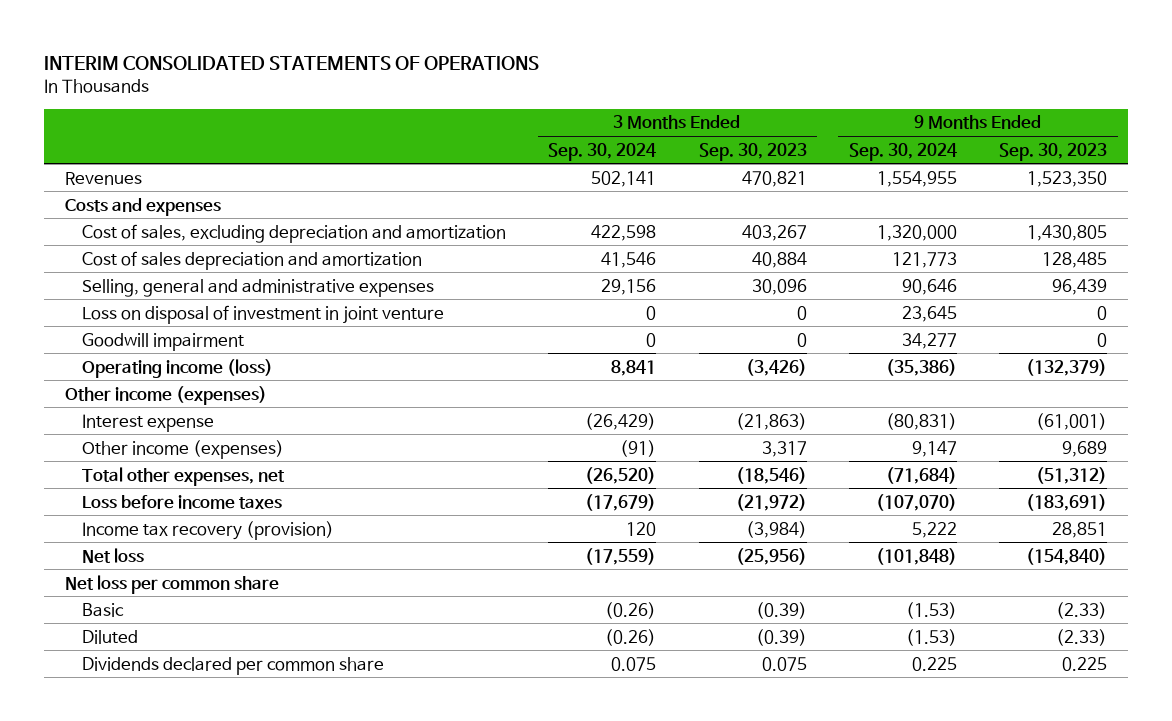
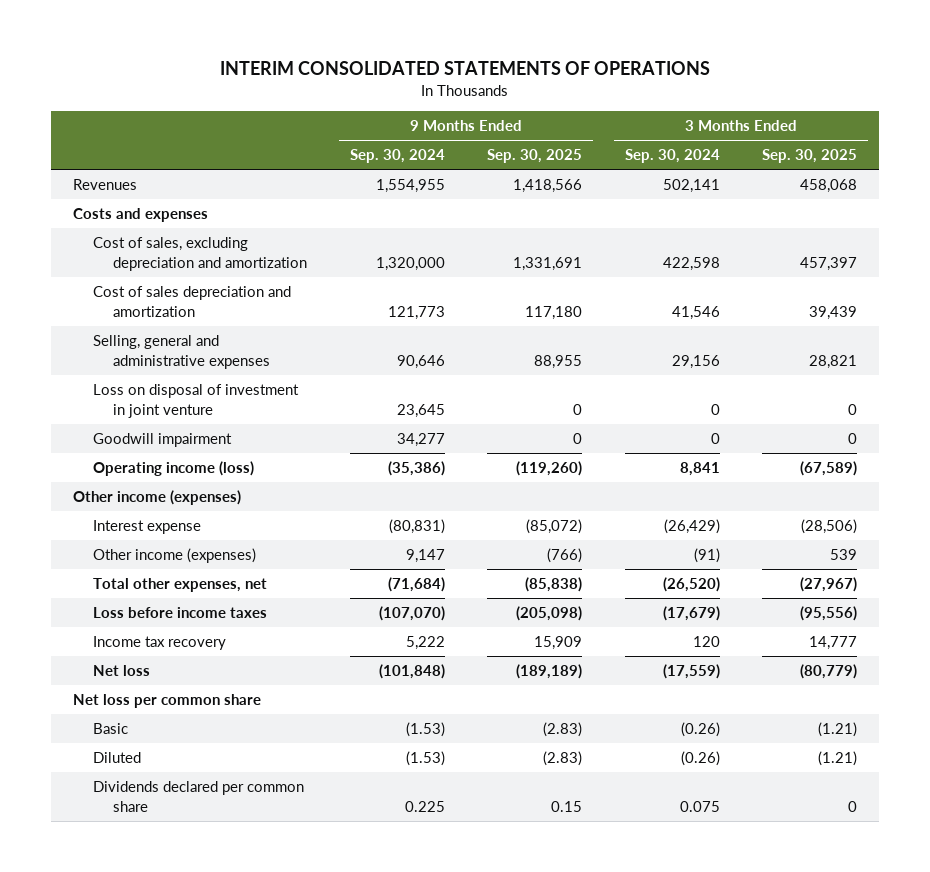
- | 3 Months Ended Sep. 30, 2024 | 3 Months Ended Sep. 30, 2023 | 9 Months Ended Sep. 30, 2024 | 9 Months Ended Sep. 30, 2023
+ | 9 Months Ended Sep. 30, 2024 | 9 Months Ended Sep. 30, 2025 | 3 Months Ended Sep. 30, 2024 | 3 Months Ended Sep. 30, 2025
- Income tax recovery (provision) | 120 | (3,984) | 5,222 | 28,851
+ Income tax recovery | 5,222 | 15,909 | 120 | 14,777

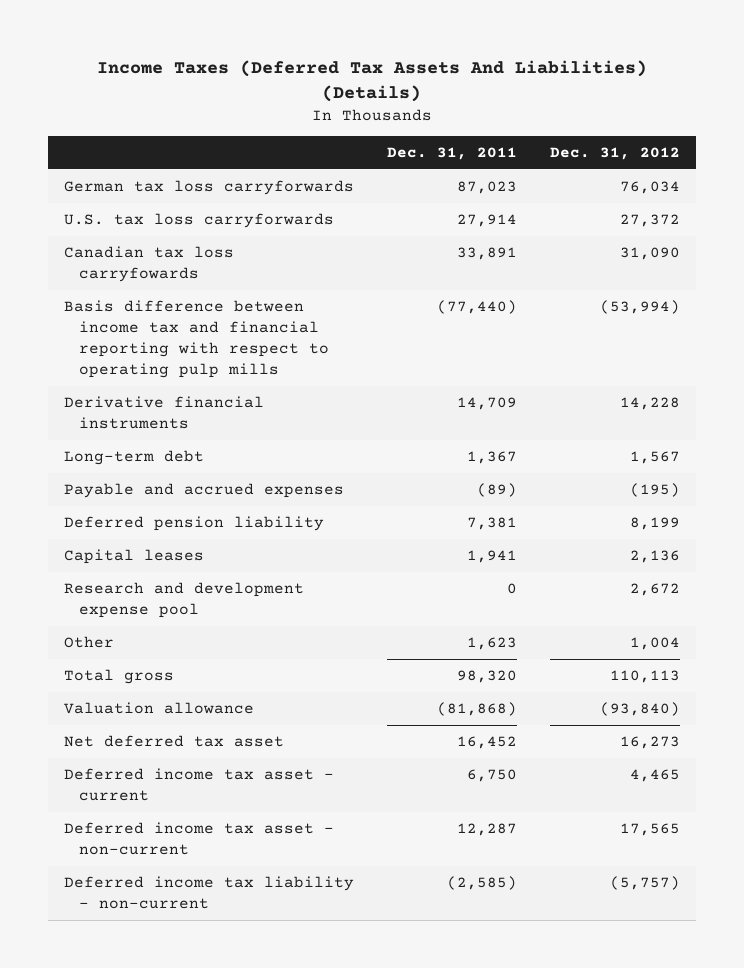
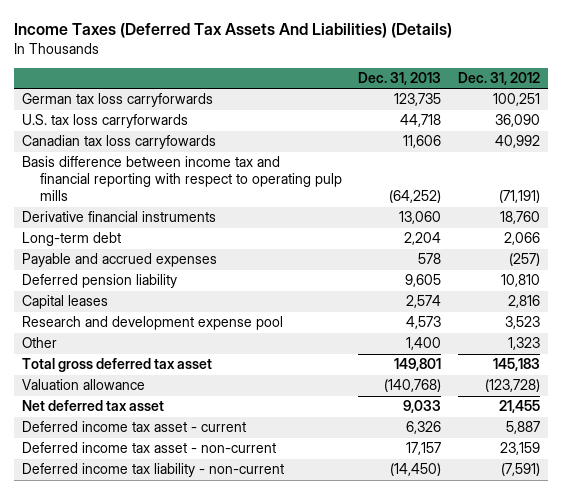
- | Dec. 31, 2011 | Dec. 31, 2012
+ | Dec. 31, 2013 | Dec. 31, 2012
- German tax loss carryforwards | 87,023 | 76,034
- U.S. tax loss carryforwards | 27,914 | 27,372
- Canadian tax loss carryfowards | 33,891 | 31,090
- Basis difference between income tax and financial reporting with respect to operating pulp mills | (77,440) | (53,994)
- Derivative financial instruments | 14,709 | 14,228
- Long-term debt | 1,367 | 1,567
- Payable and accrued expenses | (89) | (195)
- Deferred pension liability | 7,381 | 8,199
- Capital leases | 1,941 | 2,136
- Research and development expense pool | 0 | 2,672
- Other | 1,623 | 1,004
- Total gross | 98,320 | 110,113
- Valuation allowance | (81,868) | (93,840)
- Net deferred tax asset | 16,452 | 16,273
- Deferred income tax asset - current | 6,750 | 4,465
- Deferred income tax asset - non-current | 12,287 | 17,565
- Deferred income tax liability - non-current | (2,585) | (5,757)
+ German tax loss carryforwards | 123,735 | 100,251
+ U.S. tax loss carryforwards | 44,718 | 36,090
+ Canadian tax loss carryfowards | 11,606 | 40,992
+ Basis difference between income tax and financial reporting with respect to operating pulp mills | (64,252) | (71,191)
+ Derivative financial instruments | 13,060 | 18,760
+ Long-term debt | 2,204 | 2,066
+ Payable and accrued expenses | 578 | (257)
+ Deferred pension liability | 9,605 | 10,810
+ Capital leases | 2,574 | 2,816
+ Research and development expense pool | 4,573 | 3,523
+ Other | 1,400 | 1,323
+ Total gross deferred tax asset | 149,801 | 145,183
+ Valuation allowance | (140,768) | (123,728)
+ Net deferred tax asset | 9,033 | 21,455
+ Deferred income tax asset - current | 6,326 | 5,887
+ Deferred income tax asset - non-current | 17,157 | 23,159
+ Deferred income tax liability - non-current | (14,450) | (7,591)

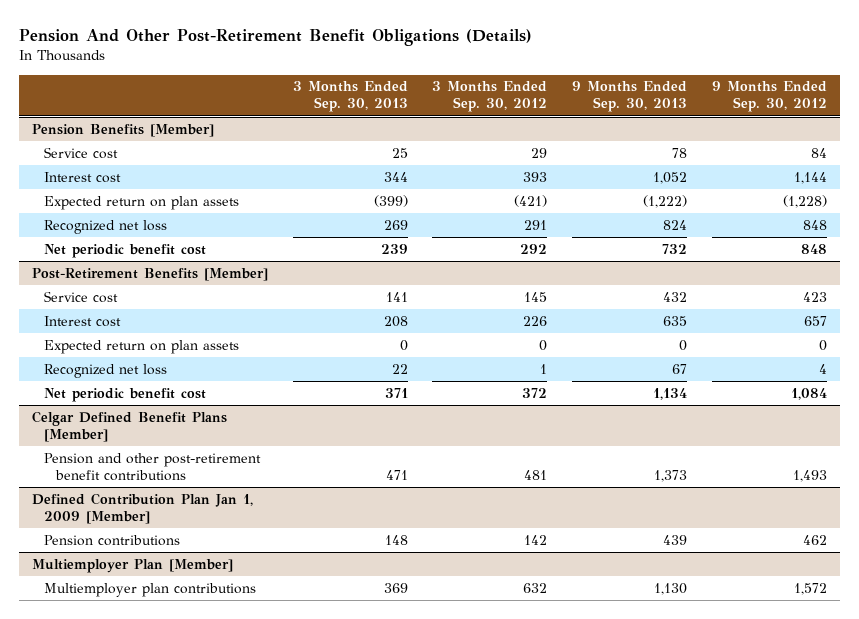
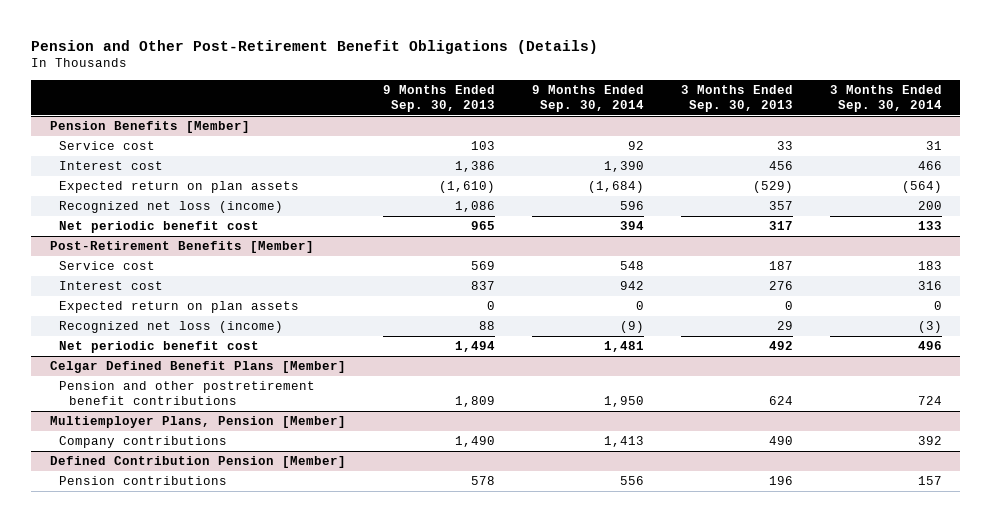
- Pension And Other Post-Retirement Benefit Obligations (Details)
+ Pension and Other Post-Retirement Benefit Obligations (Details)
- | 3 Months Ended Sep. 30, 2013 | 3 Months Ended Sep. 30, 2012 | 9 Months Ended Sep. 30, 2013 | 9 Months Ended Sep. 30, 2012
+ | 9 Months Ended Sep. 30, 2013 | 9 Months Ended Sep. 30, 2014 | 3 Months Ended Sep. 30, 2013 | 3 Months Ended Sep. 30, 2014
@ Pension Benefits [Member]
- Service cost | 25 | 29 | 78 | 84
- Interest cost | 344 | 393 | 1,052 | 1,144
- Expected return on plan assets | (399) | (421) | (1,222) | (1,228)
- Recognized net loss | 269 | 291 | 824 | 848
- Net periodic benefit cost | 239 | 292 | 732 | 848
+ Service cost | 103 | 92 | 33 | 31
+ Interest cost | 1,386 | 1,390 | 456 | 466
+ Expected return on plan assets | (1,610) | (1,684) | (529) | (564)
+ Recognized net loss (income) | 1,086 | 596 | 357 | 200
+ Net periodic benefit cost | 965 | 394 | 317 | 133
@ Post-Retirement Benefits [Member]
- Service cost | 141 | 145 | 432 | 423
- Interest cost | 208 | 226 | 635 | 657
+ Service cost | 569 | 548 | 187 | 183
+ Interest cost | 837 | 942 | 276 | 316
- Recognized net loss | 22 | 1 | 67 | 4
- Net periodic benefit cost | 371 | 372 | 1,134 | 1,084
+ Recognized net loss (income) | 88 | (9) | 29 | (3)
+ Net periodic benefit cost | 1,494 | 1,481 | 492 | 496
@ Celgar Defined Benefit Plans [Member]
- Pension and other post-retirement benefit contributions | 471 | 481 | 1,373 | 1,493
- Defined Contribution Plan Jan 1, 2009 [Member]
- Pension contributions | 148 | 142 | 439 | 462
- Multiemployer Plan [Member]
- Multiemployer plan contributions | 369 | 632 | 1,130 | 1,572
@ Celgar Defined Benefit Plans [Member]
+ Pension and other postretirement benefit contributions | 1,809 | 1,950 | 624 | 724
+ Multiemployer Plans, Pension [Member]
+ Company contributions | 1,490 | 1,413 | 490 | 392
+ Defined Contribution Pension [Member]
+ Pension contributions | 578 | 556 | 196 | 157

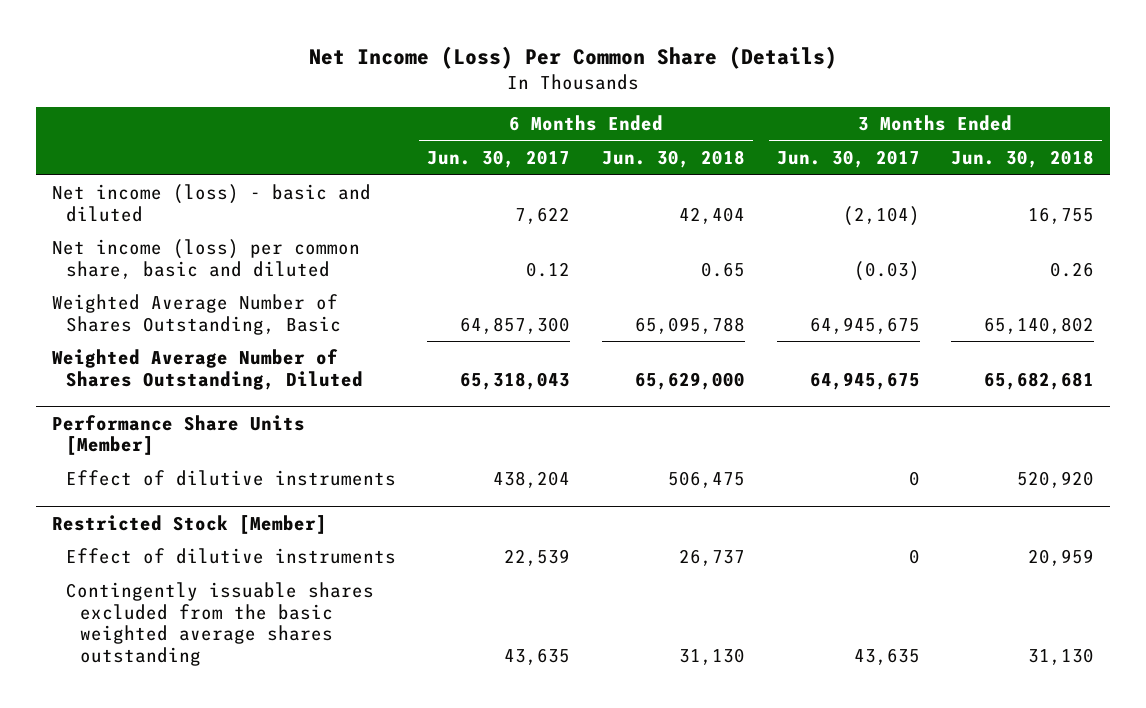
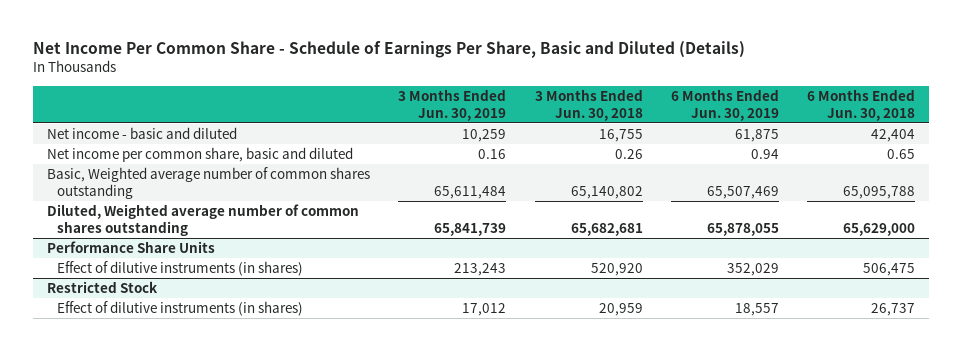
- Net Income (Loss) Per Common Share (Details)
+ Net Income Per Common Share - Schedule of Earnings Per Share, Basic and Diluted (Details)
- | 6 Months Ended Jun. 30, 2017 | 6 Months Ended Jun. 30, 2018 | 3 Months Ended Jun. 30, 2017 | 3 Months Ended Jun. 30, 2018
+ | 3 Months Ended Jun. 30, 2019 | 3 Months Ended Jun. 30, 2018 | 6 Months Ended Jun. 30, 2019 | 6 Months Ended Jun. 30, 2018
- Net income (loss) - basic and diluted | 7,622 | 42,404 | (2,104) | 16,755
- Net income (loss) per common share, basic and diluted | 0.12 | 0.65 | (0.03) | 0.26
- Weighted Average Number of Shares Outstanding, Basic | 64,857,300 | 65,095,788 | 64,945,675 | 65,140,802
- Weighted Average Number of Shares Outstanding, Diluted | 65,318,043 | 65,629,000 | 64,945,675 | 65,682,681
- Performance Share Units [Member]
- Effect of dilutive instruments | 438,204 | 506,475 | 0 | 520,920
- Restricted Stock [Member]
- Effect of dilutive instruments | 22,539 | 26,737 | 0 | 20,959
- Contingently issuable shares excluded from the basic weighted average shares outstanding | 43,635 | 31,130 | 43,635 | 31,130
+ Net income - basic and diluted | 10,259 | 16,755 | 61,875 | 42,404
+ Net income per common share, basic and diluted | 0.16 | 0.26 | 0.94 | 0.65
+ Basic, Weighted average number of common shares outstanding | 65,611,484 | 65,140,802 | 65,507,469 | 65,095,788
+ Diluted, Weighted average number of common shares outstanding | 65,841,739 | 65,682,681 | 65,878,055 | 65,629,000
+ Performance Share Units
+ Effect of dilutive instruments (in shares) | 213,243 | 520,920 | 352,029 | 506,475
+ Restricted Stock
+ Effect of dilutive instruments (in shares) | 17,012 | 20,959 | 18,557 | 26,737

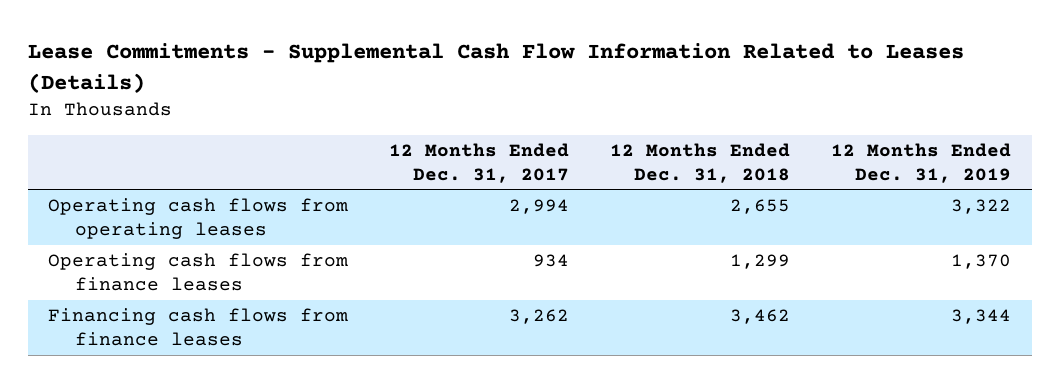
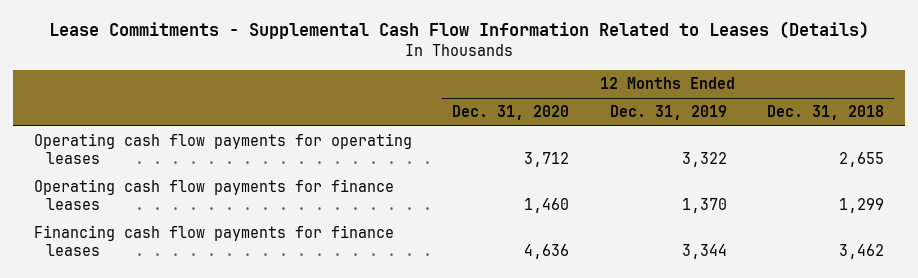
- | 12 Months Ended Dec. 31, 2017 | 12 Months Ended Dec. 31, 2018 | 12 Months Ended Dec. 31, 2019
+ | 12 Months Ended Dec. 31, 2020 | 12 Months Ended Dec. 31, 2019 | 12 Months Ended Dec. 31, 2018
- Operating cash flows from operating leases | 2,994 | 2,655 | 3,322
- Operating cash flows from finance leases | 934 | 1,299 | 1,370
- Financing cash flows from finance leases | 3,262 | 3,462 | 3,344
+ Operating cash flow payments for operating leases | 3,712 | 3,322 | 2,655
+ Operating cash flow payments for finance leases | 1,460 | 1,370 | 1,299
+ Financing cash flow payments for finance leases | 4,636 | 3,344 | 3,462

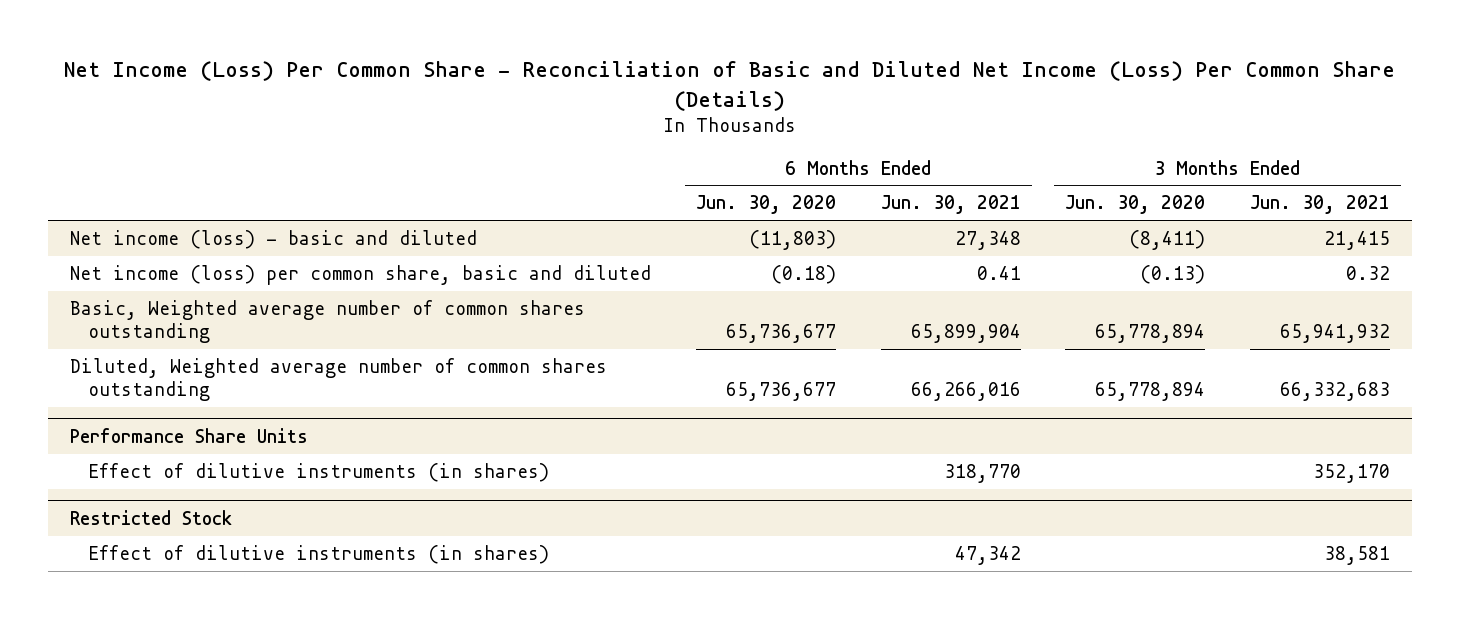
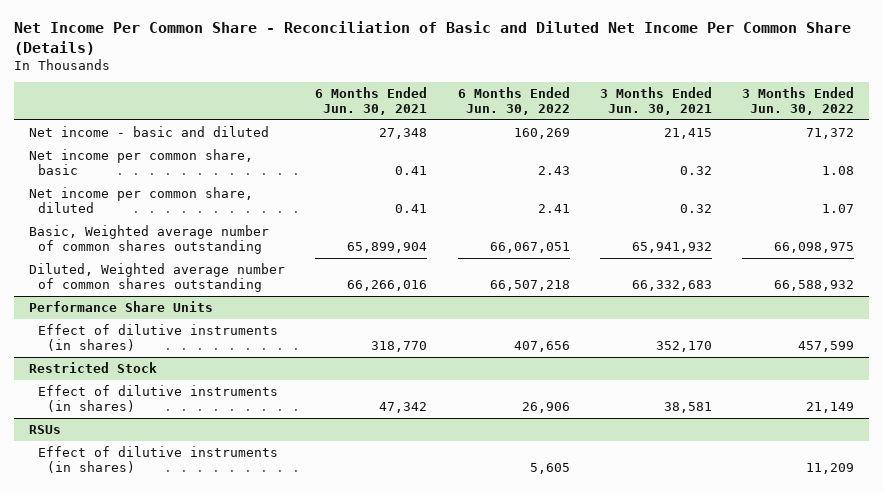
- Net Income (Loss) Per Common Share - Reconciliation of Basic and Diluted Net Income (Loss) Per Common Share (Details)
+ Net Income Per Common Share - Reconciliation of Basic and Diluted Net Income Per Common Share (Details)
- | 6 Months Ended Jun. 30, 2020 | 6 Months Ended Jun. 30, 2021 | 3 Months Ended Jun. 30, 2020 | 3 Months Ended Jun. 30, 2021
+ | 6 Months Ended Jun. 30, 2021 | 6 Months Ended Jun. 30, 2022 | 3 Months Ended Jun. 30, 2021 | 3 Months Ended Jun. 30, 2022
- Net income (loss) - basic and diluted | (11,803) | 27,348 | (8,411) | 21,415
- Net income (loss) per common share, basic and diluted | (0.18) | 0.41 | (0.13) | 0.32
+ Net income - basic and diluted | 27,348 | 160,269 | 21,415 | 71,372
+ Net income per common share, basic | 0.41 | 2.43 | 0.32 | 1.08
+ Net income per common share, diluted | 0.41 | 2.41 | 0.32 | 1.07
+ RSUs
+ Effect of dilutive instruments (in shares) | | 5,605 | | 11,209

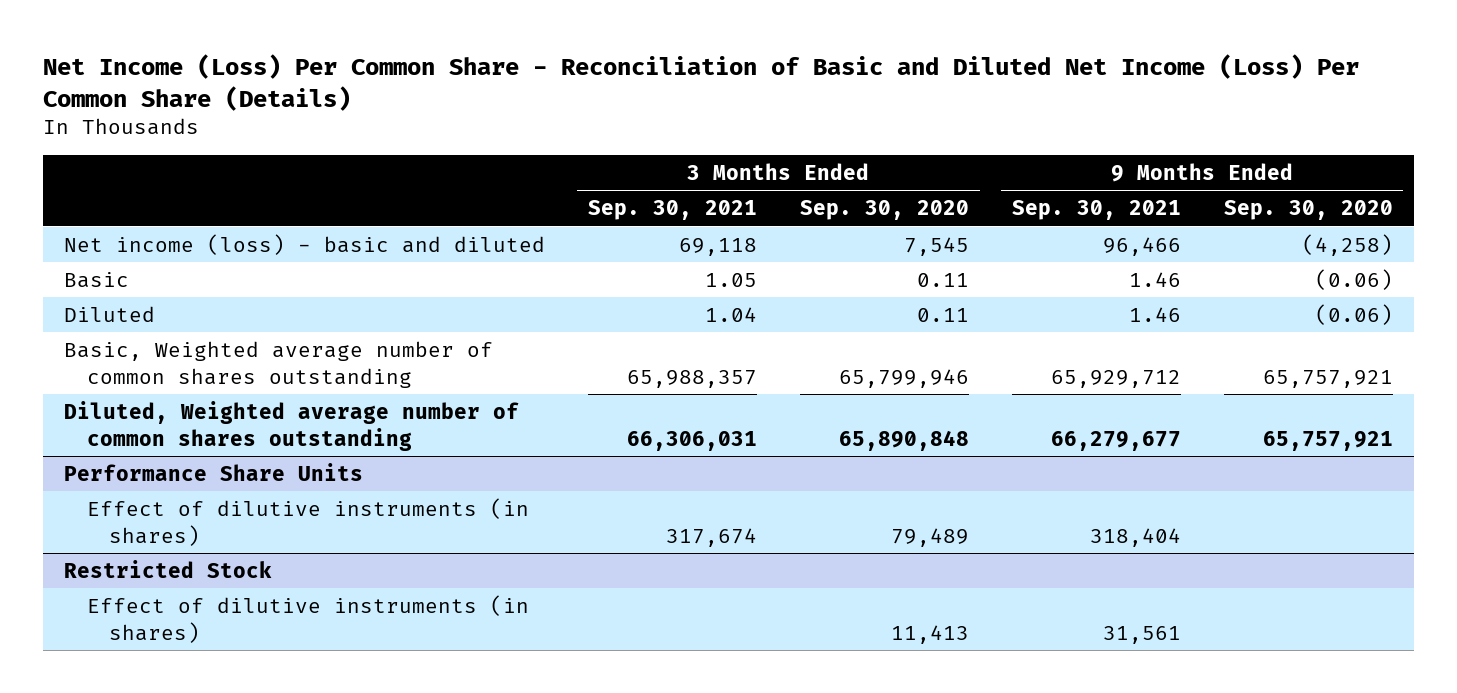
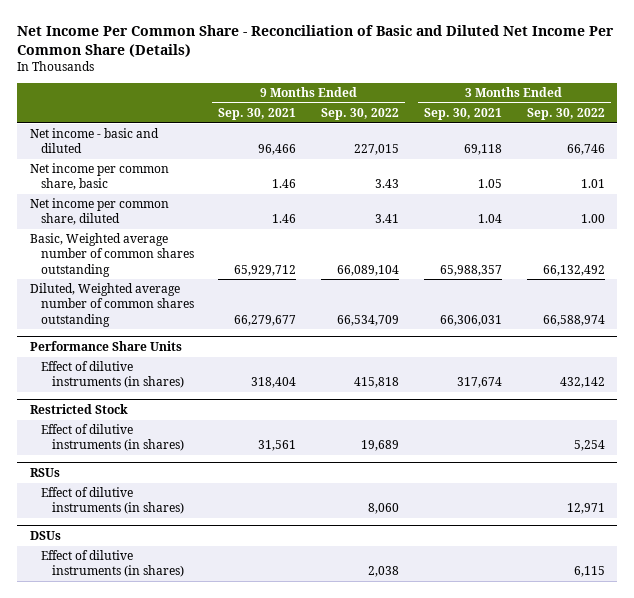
- Net Income (Loss) Per Common Share - Reconciliation of Basic and Diluted Net Income (Loss) Per Common Share (Details)
+ Net Income Per Common Share - Reconciliation of Basic and Diluted Net Income Per Common Share (Details)
- | 3 Months Ended Sep. 30, 2021 | 3 Months Ended Sep. 30, 2020 | 9 Months Ended Sep. 30, 2021 | 9 Months Ended Sep. 30, 2020
+ | 9 Months Ended Sep. 30, 2021 | 9 Months Ended Sep. 30, 2022 | 3 Months Ended Sep. 30, 2021 | 3 Months Ended Sep. 30, 2022
- Net income (loss) - basic and diluted | 69,118 | 7,545 | 96,466 | (4,258)
- Basic | 1.05 | 0.11 | 1.46 | (0.06)
- Diluted | 1.04 | 0.11 | 1.46 | (0.06)
+ Net income - basic and diluted | 96,466 | 227,015 | 69,118 | 66,746
+ Net income per common share, basic | 1.46 | 3.43 | 1.05 | 1.01
+ Net income per common share, diluted | 1.46 | 3.41 | 1.04 | 1.00
+ RSUs
+ Effect of dilutive instruments (in shares) | | 8,060 | | 12,971
+ DSUs
+ Effect of dilutive instruments (in shares) | | 2,038 | | 6,115

